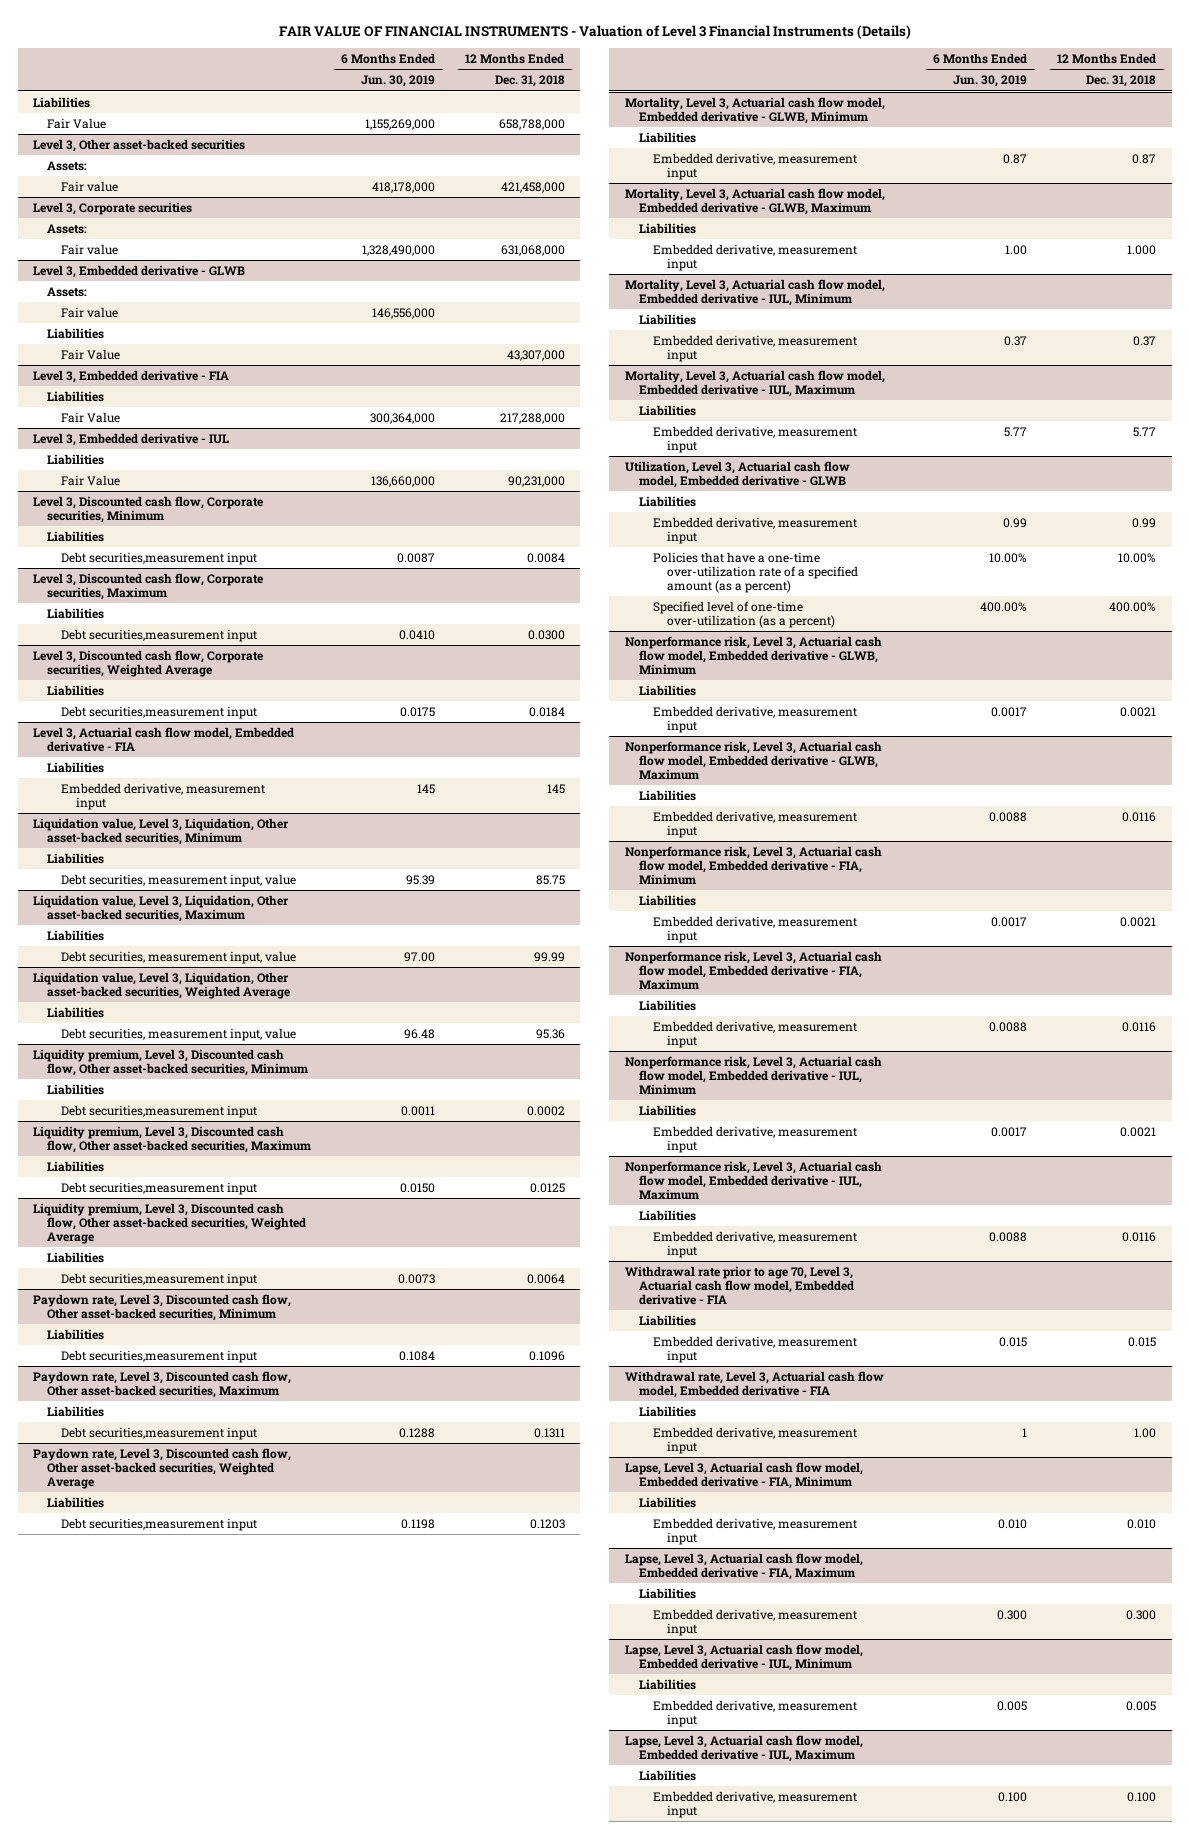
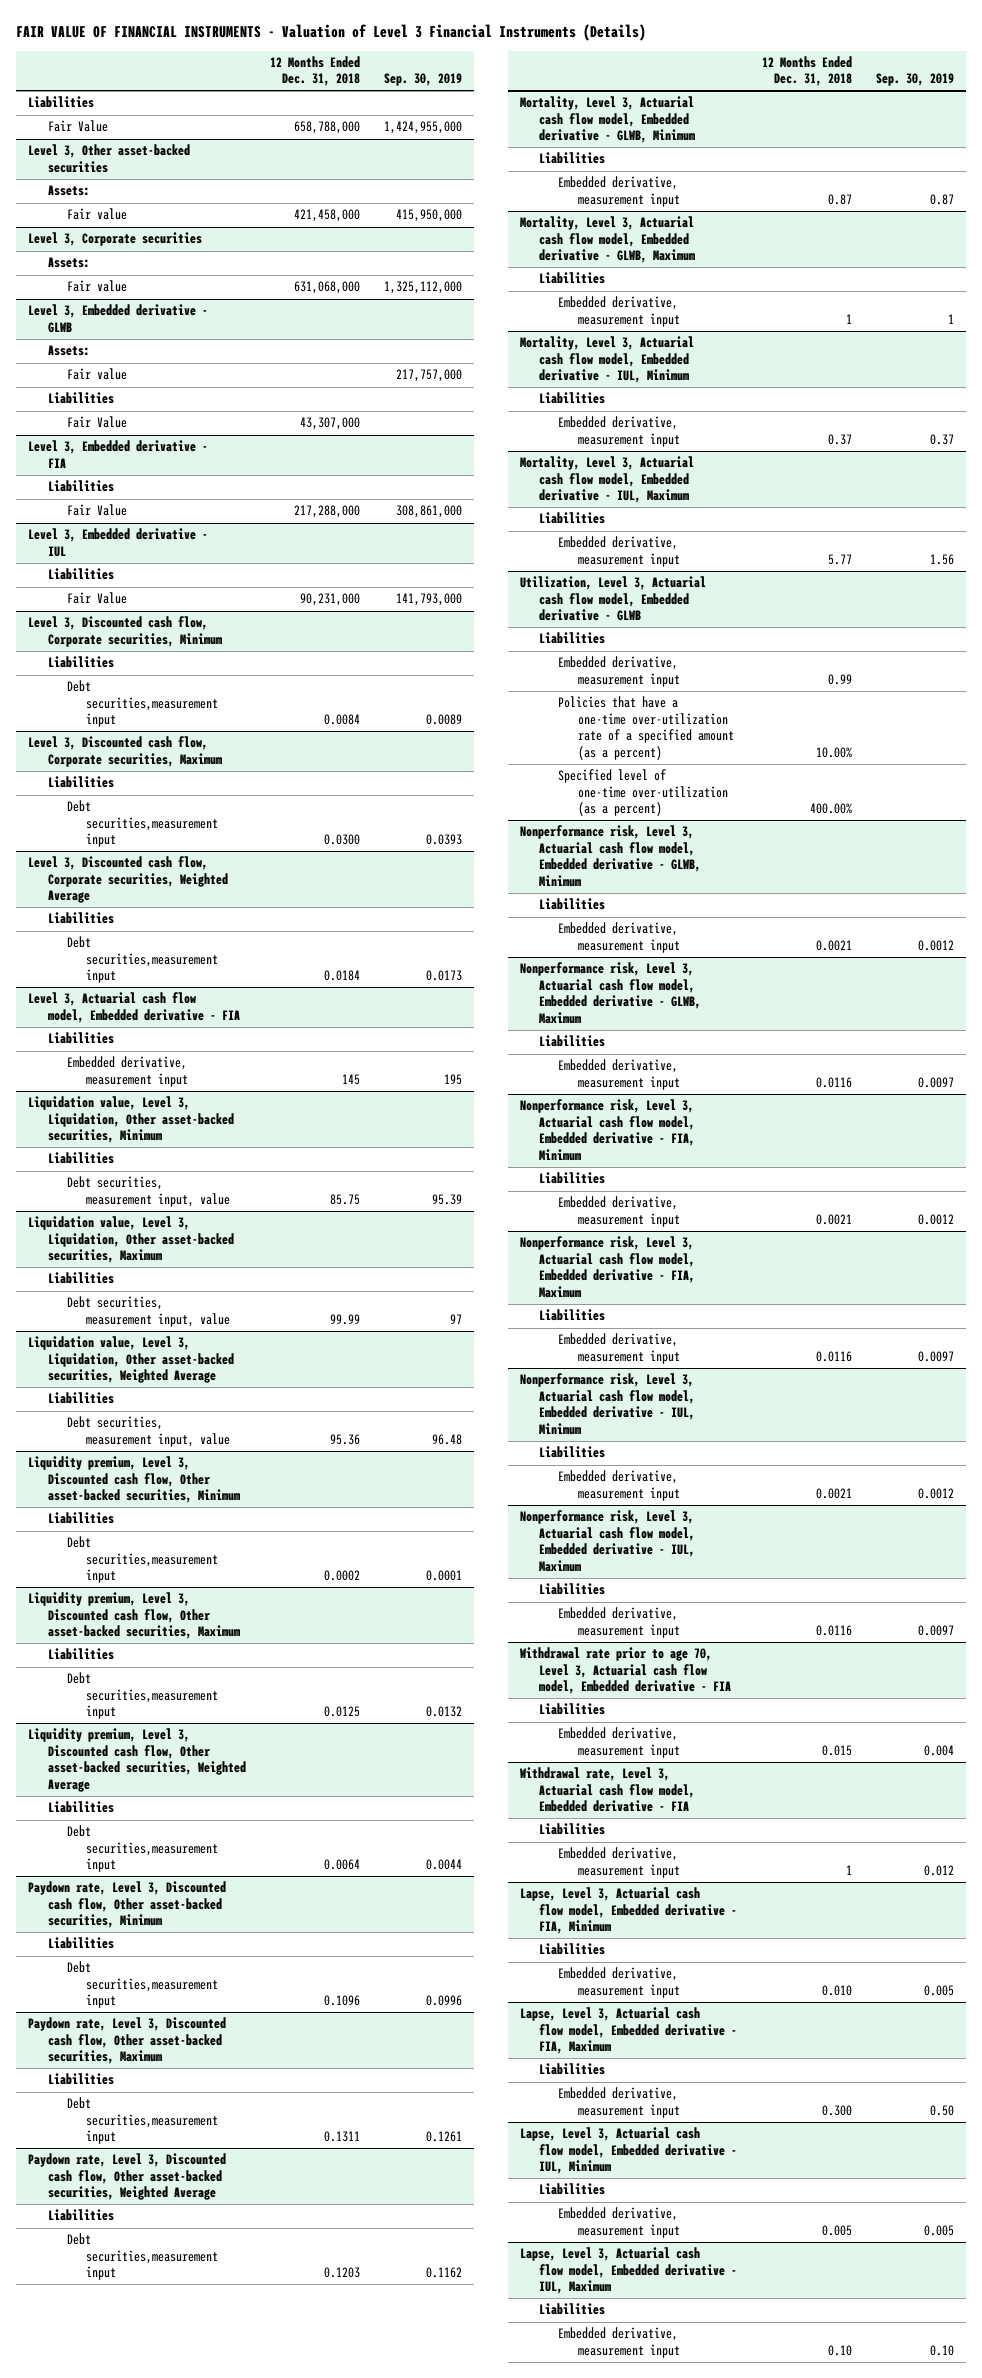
- | 6 Months Ended Jun. 30, 2019 | 12 Months Ended Dec. 31, 2018
+ | 12 Months Ended Dec. 31, 2018 | Sep. 30, 2019
@ Mortality, Level 3, Actuarial cash flow model, Embedded derivative - GLWB, Maximum
- Embedded derivative, measurement input | 1.00 | 1.000
+ Embedded derivative, measurement input | 1 | 1
@ Withdrawal rate, Level 3, Actuarial cash flow model, Embedded derivative - FIA
- Embedded derivative, measurement input | 1 | 1.00
+ Embedded derivative, measurement input | 1 | 0.012
@ Lapse, Level 3, Actuarial cash flow model, Embedded derivative - IUL, Maximum
- Embedded derivative, measurement input | 0.100 | 0.100
+ Embedded derivative, measurement input | 0.10 | 0.10

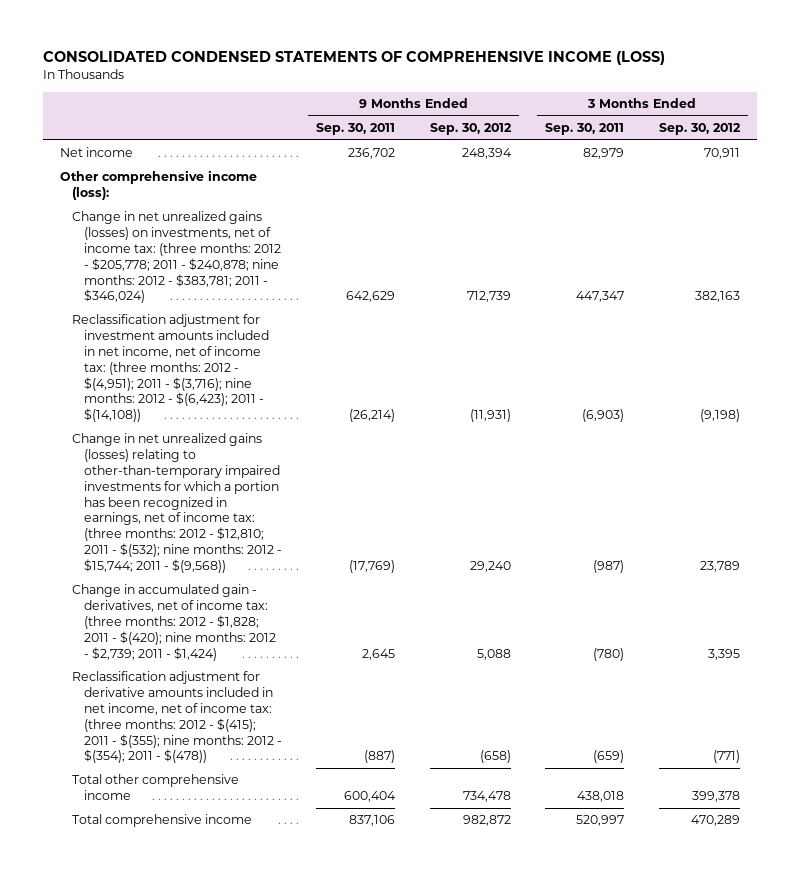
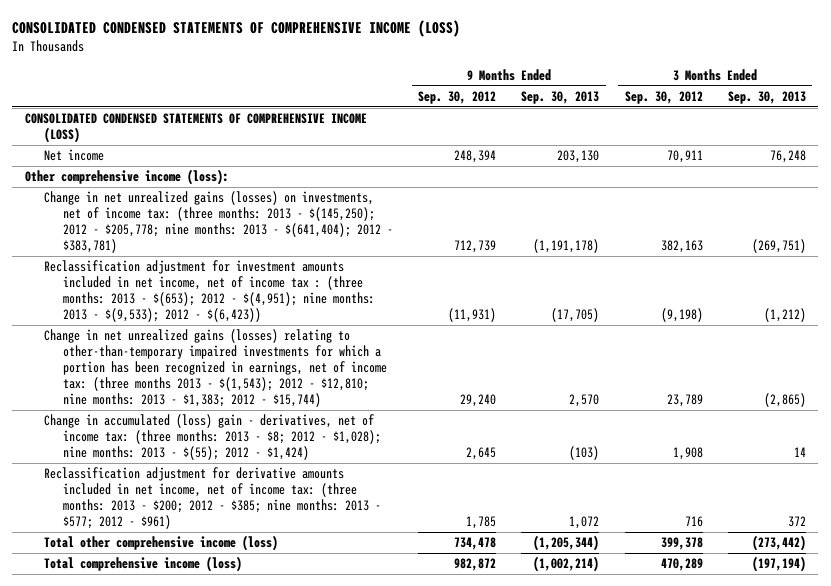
- | 9 Months Ended Sep. 30, 2011 | 9 Months Ended Sep. 30, 2012 | 3 Months Ended Sep. 30, 2011 | 3 Months Ended Sep. 30, 2012
+ | 9 Months Ended Sep. 30, 2012 | 9 Months Ended Sep. 30, 2013 | 3 Months Ended Sep. 30, 2012 | 3 Months Ended Sep. 30, 2013
+ CONSOLIDATED CONDENSED STATEMENTS OF COMPREHENSIVE INCOME (LOSS)
- Change in net unrealized gains (losses) on investments, net of income tax: (three months: 2012 - $205,778; 2011 - $240,878; nine months: 2012 - $383,781; 2011 - $346,024) | 642,629 | 712,739 | 447,347 | 382,163
- Reclassification adjustment for investment amounts included in net income, net of income tax: (three months: 2012 - $(4,951); 2011 - $(3,716); nine months: 2012 - $(6,423); 2011 - $(14,108)) | (26,214) | (11,931) | (6,903) | (9,198)
- Change in net unrealized gains (losses) relating to other-than-temporary impaired investments for which a portion has been recognized in earnings, net of income tax: (three months: 2012 - $12,810; 2011 - $(532); nine months: 2012 - $15,744; 2011 - $(9,568)) | (17,769) | 29,240 | (987) | 23,789
- Change in accumulated gain - derivatives, net of income tax: (three months: 2012 - $1,828; 2011 - $(420); nine months: 2012 - $2,739; 2011 - $1,424) | 2,645 | 5,088 | (780) | 3,395
- Reclassification adjustment for derivative amounts included in net income, net of income tax: (three months: 2012 - $(415); 2011 - $(355); nine months: 2012 - $(354); 2011 - $(478)) | (887) | (658) | (659) | (771)
- Total other comprehensive income | 600,404 | 734,478 | 438,018 | 399,378
- Total comprehensive income | 837,106 | 982,872 | 520,997 | 470,289
+ Change in net unrealized gains (losses) on investments, net of income tax: (three months: 2013 - $(145,250); 2012 - $205,778; nine months: 2013 - $(641,404); 2012 - $383,781) | 712,739 | (1,191,178) | 382,163 | (269,751)
+ Reclassification adjustment for investment amounts included in net income, net of income tax : (three months: 2013 - $(653); 2012 - $(4,951); nine months: 2013 - $(9,533); 2012 - $(6,423)) | (11,931) | (17,705) | (9,198) | (1,212)
+ Change in net unrealized gains (losses) relating to other-than-temporary impaired investments for which a portion has been recognized in earnings, net of income tax: (three months 2013 - $(1,543); 2012 - $12,810; nine months: 2013 - $1,383; 2012 - $15,744) | 29,240 | 2,570 | 23,789 | (2,865)
+ Change in accumulated (loss) gain - derivatives, net of income tax: (three months: 2013 - $8; 2012 - $1,028); nine months: 2013 - $(55); 2012 - $1,424) | 2,645 | (103) | 1,908 | 14
+ Reclassification adjustment for derivative amounts included in net income, net of income tax: (three months: 2013 - $200; 2012 - $385; nine months: 2013 - $577; 2012 - $961) | 1,785 | 1,072 | 716 | 372
+ Total other comprehensive income (loss) | 734,478 | (1,205,344) | 399,378 | (273,442)
+ Total comprehensive income (loss) | 982,872 | (1,002,214) | 470,289 | (197,194)

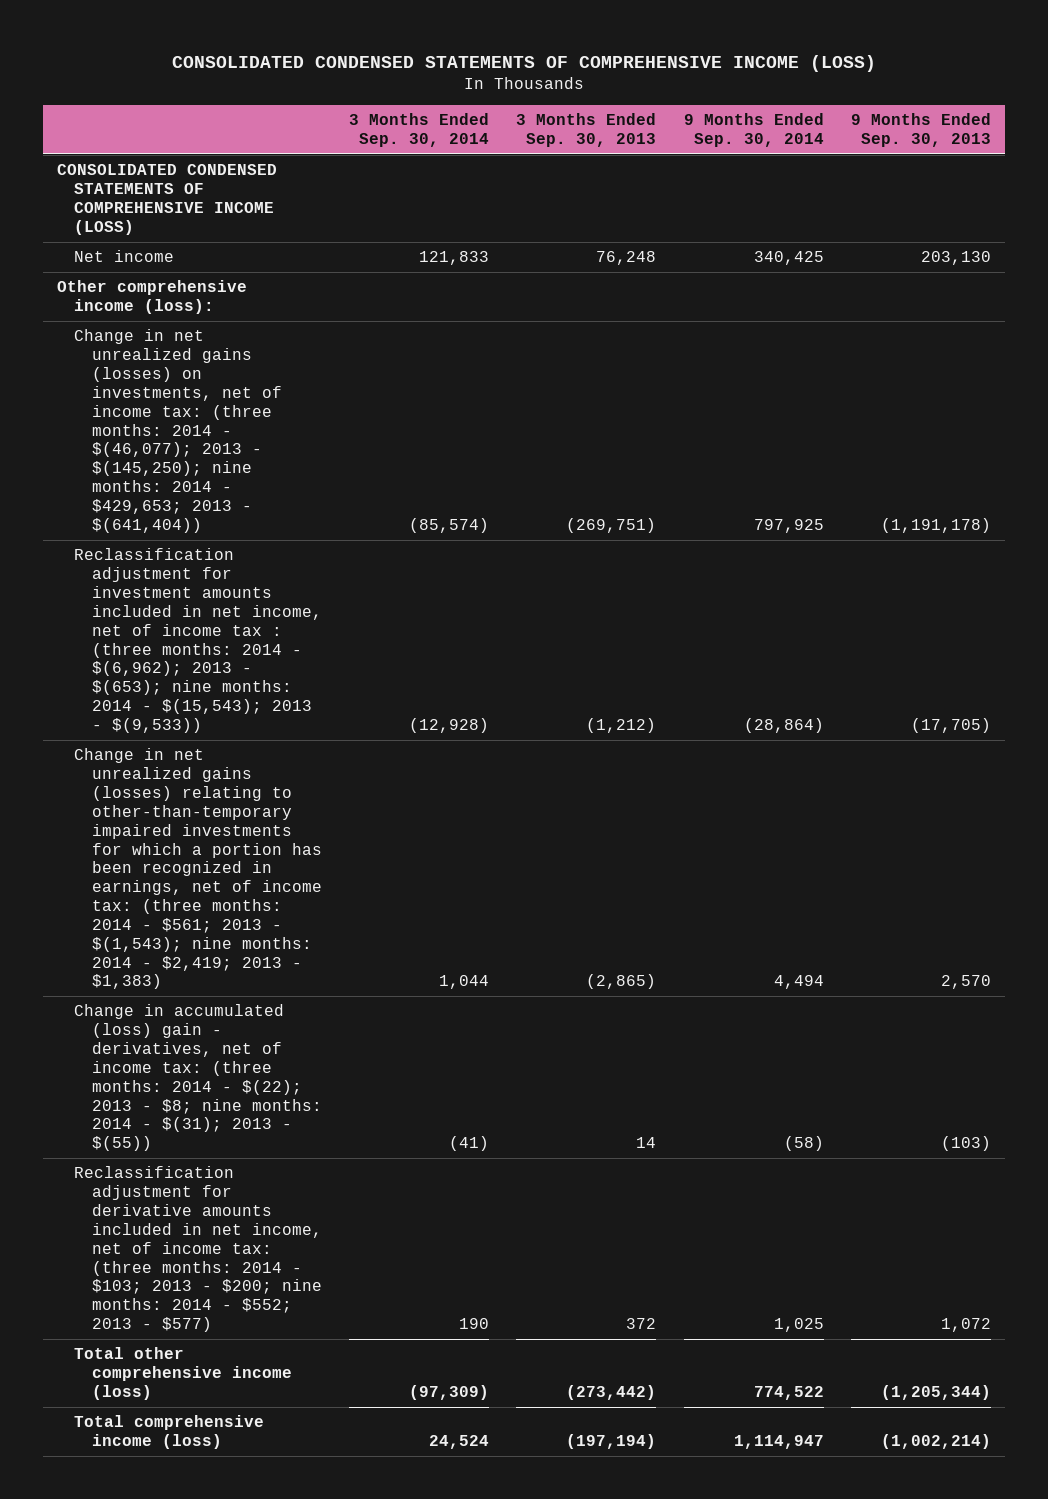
- | 9 Months Ended Sep. 30, 2012 | 9 Months Ended Sep. 30, 2013 | 3 Months Ended Sep. 30, 2012 | 3 Months Ended Sep. 30, 2013
+ | 3 Months Ended Sep. 30, 2014 | 3 Months Ended Sep. 30, 2013 | 9 Months Ended Sep. 30, 2014 | 9 Months Ended Sep. 30, 2013
- Change in net unrealized gains (losses) on investments, net of income tax: (three months: 2013 - $(145,250); 2012 - $205,778; nine months: 2013 - $(641,404); 2012 - $383,781) | 712,739 | (1,191,178) | 382,163 | (269,751)
- Reclassification adjustment for investment amounts included in net income, net of income tax : (three months: 2013 - $(653); 2012 - $(4,951); nine months: 2013 - $(9,533); 2012 - $(6,423)) | (11,931) | (17,705) | (9,198) | (1,212)
- Change in net unrealized gains (losses) relating to other-than-temporary impaired investments for which a portion has been recognized in earnings, net of income tax: (three months 2013 - $(1,543); 2012 - $12,810; nine months: 2013 - $1,383; 2012 - $15,744) | 29,240 | 2,570 | 23,789 | (2,865)
- Change in accumulated (loss) gain - derivatives, net of income tax: (three months: 2013 - $8; 2012 - $1,028); nine months: 2013 - $(55); 2012 - $1,424) | 2,645 | (103) | 1,908 | 14
- Reclassification adjustment for derivative amounts included in net income, net of income tax: (three months: 2013 - $200; 2012 - $385; nine months: 2013 - $577; 2012 - $961) | 1,785 | 1,072 | 716 | 372
+ Change in net unrealized gains (losses) on investments, net of income tax: (three months: 2014 - $(46,077); 2013 - $(145,250); nine months: 2014 - $429,653; 2013 - $(641,404)) | (85,574) | (269,751) | 797,925 | (1,191,178)
+ Reclassification adjustment for investment amounts included in net income, net of income tax : (three months: 2014 - $(6,962); 2013 - $(653); nine months: 2014 - $(15,543); 2013 - $(9,533)) | (12,928) | (1,212) | (28,864) | (17,705)
+ Change in net unrealized gains (losses) relating to other-than-temporary impaired investments for which a portion has been recognized in earnings, net of income tax: (three months: 2014 - $561; 2013 - $(1,543); nine months: 2014 - $2,419; 2013 - $1,383) | 1,044 | (2,865) | 4,494 | 2,570
+ Change in accumulated (loss) gain - derivatives, net of income tax: (three months: 2014 - $(22); 2013 - $8; nine months: 2014 - $(31); 2013 - $(55)) | (41) | 14 | (58) | (103)
+ Reclassification adjustment for derivative amounts included in net income, net of income tax: (three months: 2014 - $103; 2013 - $200; nine months: 2014 - $552; 2013 - $577) | 190 | 372 | 1,025 | 1,072

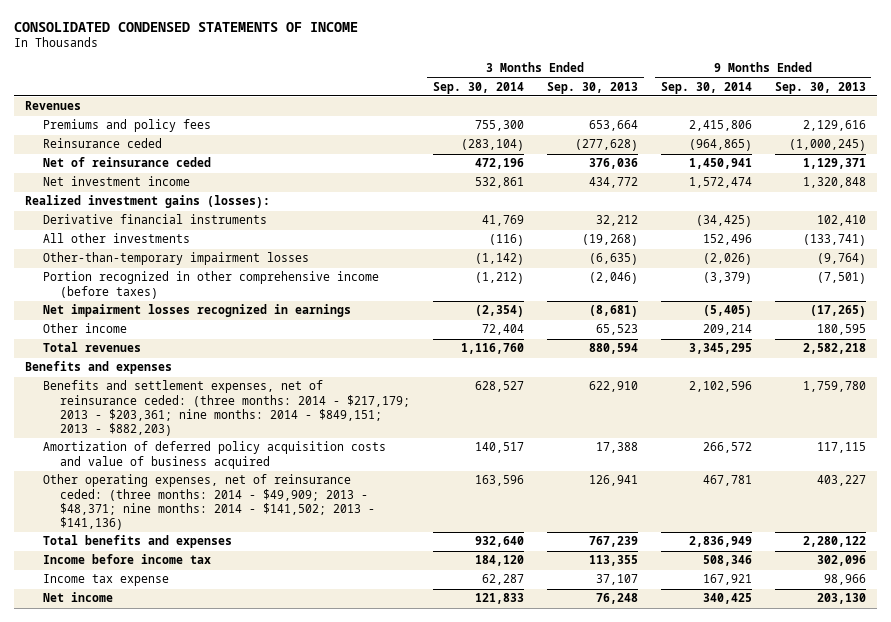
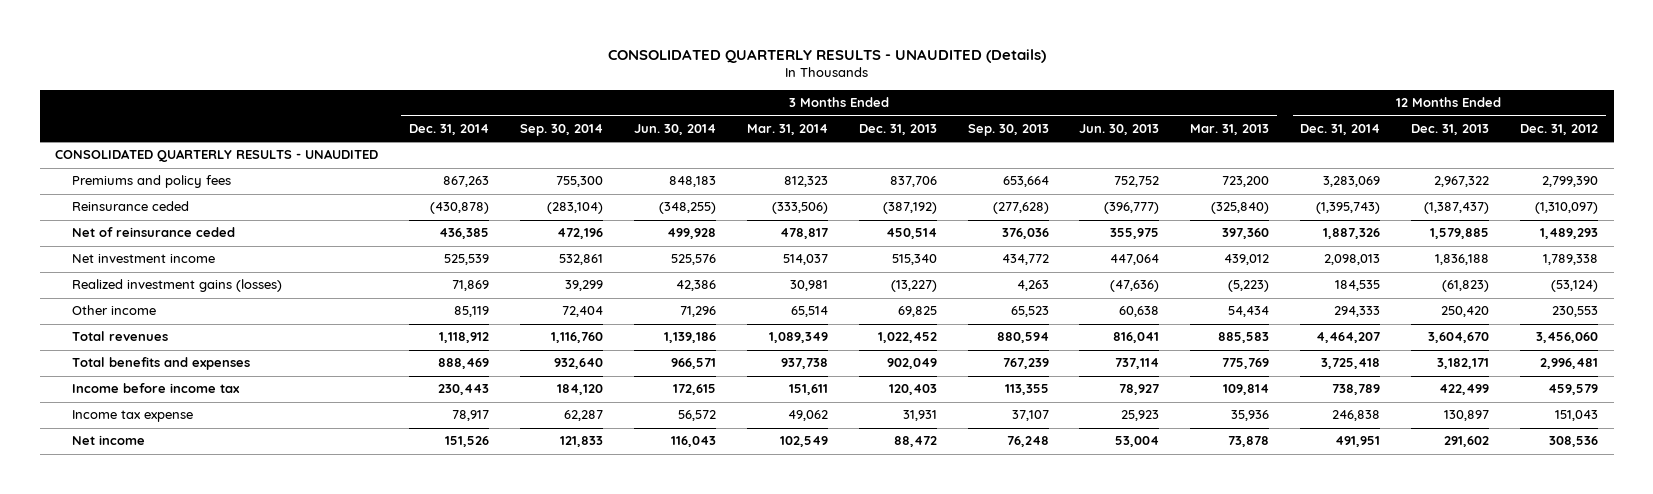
- CONSOLIDATED CONDENSED STATEMENTS OF INCOME
+ CONSOLIDATED QUARTERLY RESULTS - UNAUDITED (Details)
- | 3 Months Ended Sep. 30, 2014 | 3 Months Ended Sep. 30, 2013 | 9 Months Ended Sep. 30, 2014 | 9 Months Ended Sep. 30, 2013
+ | 3 Months Ended Dec. 31, 2014 | 3 Months Ended Sep. 30, 2014 | 3 Months Ended Jun. 30, 2014 | 3 Months Ended Mar. 31, 2014 | 3 Months Ended Dec. 31, 2013 | 3 Months Ended Sep. 30, 2013 | 3 Months Ended Jun. 30, 2013 | 3 Months Ended Mar. 31, 2013 | 12 Months Ended Dec. 31, 2014 | 12 Months Ended Dec. 31, 2013 | 12 Months Ended Dec. 31, 2012
- Revenues
+ CONSOLIDATED QUARTERLY RESULTS - UNAUDITED
- Realized investment gains (losses):
- Derivative financial instruments | 41,769 | 32,212 | (34,425) | 102,410
- All other investments | (116) | (19,268) | 152,496 | (133,741)
- Other-than-temporary impairment losses | (1,142) | (6,635) | (2,026) | (9,764)
- Portion recognized in other comprehensive income (before taxes) | (1,212) | (2,046) | (3,379) | (7,501)
- Net impairment losses recognized in earnings | (2,354) | (8,681) | (5,405) | (17,265)
+ Realized investment gains (losses) | 71,869 | 39,299 | 42,386 | 30,981 | (13,227) | 4,263 | (47,636) | (5,223) | 184,535 | (61,823) | (53,124)
- Benefits and expenses
- Benefits and settlement expenses, net of reinsurance ceded: (three months: 2014 - $217,179; 2013 - $203,361; nine months: 2014 - $849,151; 2013 - $882,203) | 628,527 | 622,910 | 2,102,596 | 1,759,780
- Amortization of deferred policy acquisition costs and value of business acquired | 140,517 | 17,388 | 266,572 | 117,115
- Other operating expenses, net of reinsurance ceded: (three months: 2014 - $49,909; 2013 - $48,371; nine months: 2014 - $141,502; 2013 - $141,136) | 163,596 | 126,941 | 467,781 | 403,227

